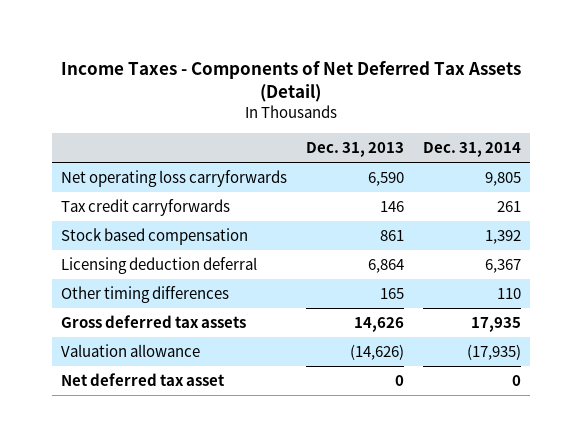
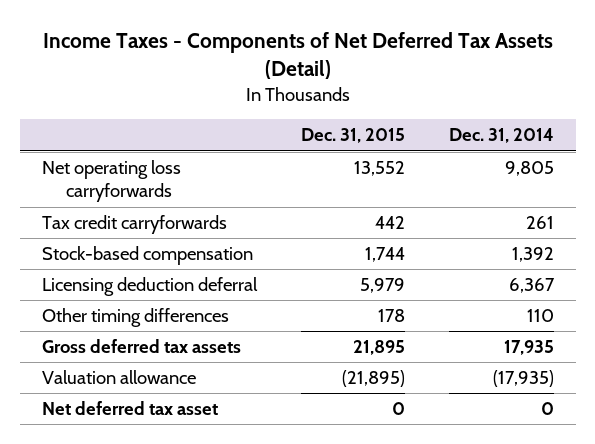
- | Dec. 31, 2013 | Dec. 31, 2014
+ | Dec. 31, 2015 | Dec. 31, 2014
- Stock based compensation | 861 | 1,392
+ Stock-based compensation | 1,744 | 1,392

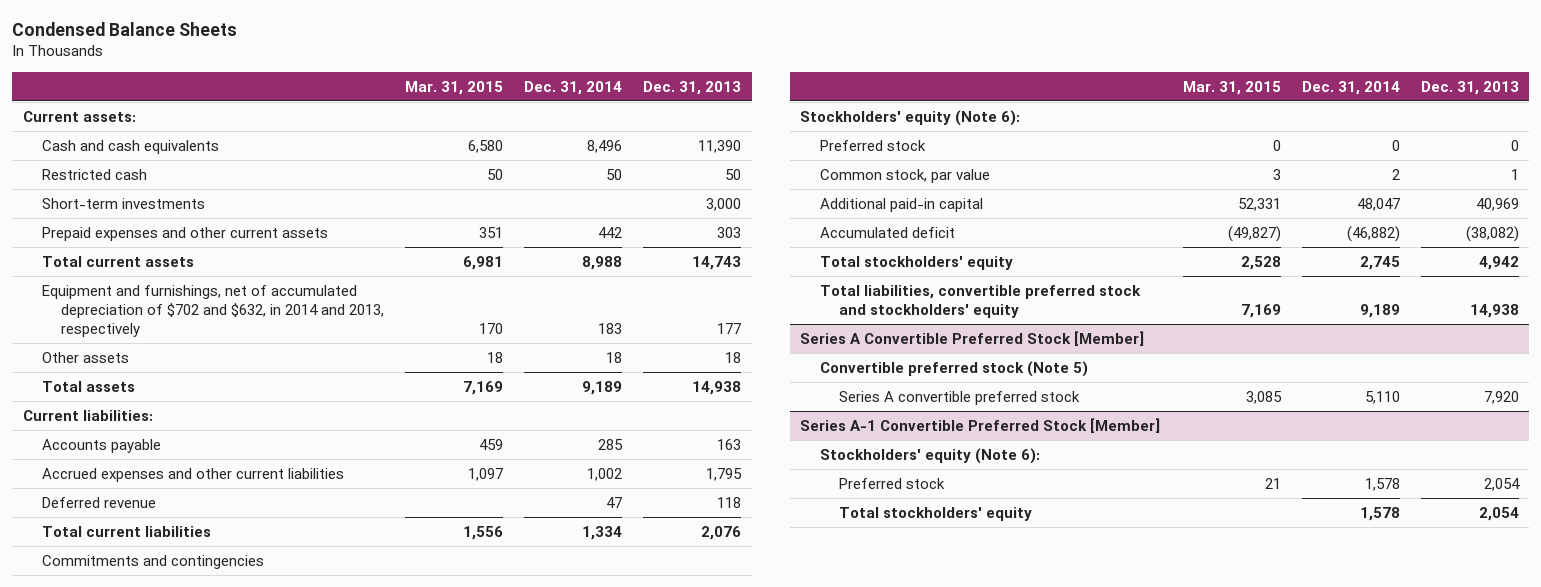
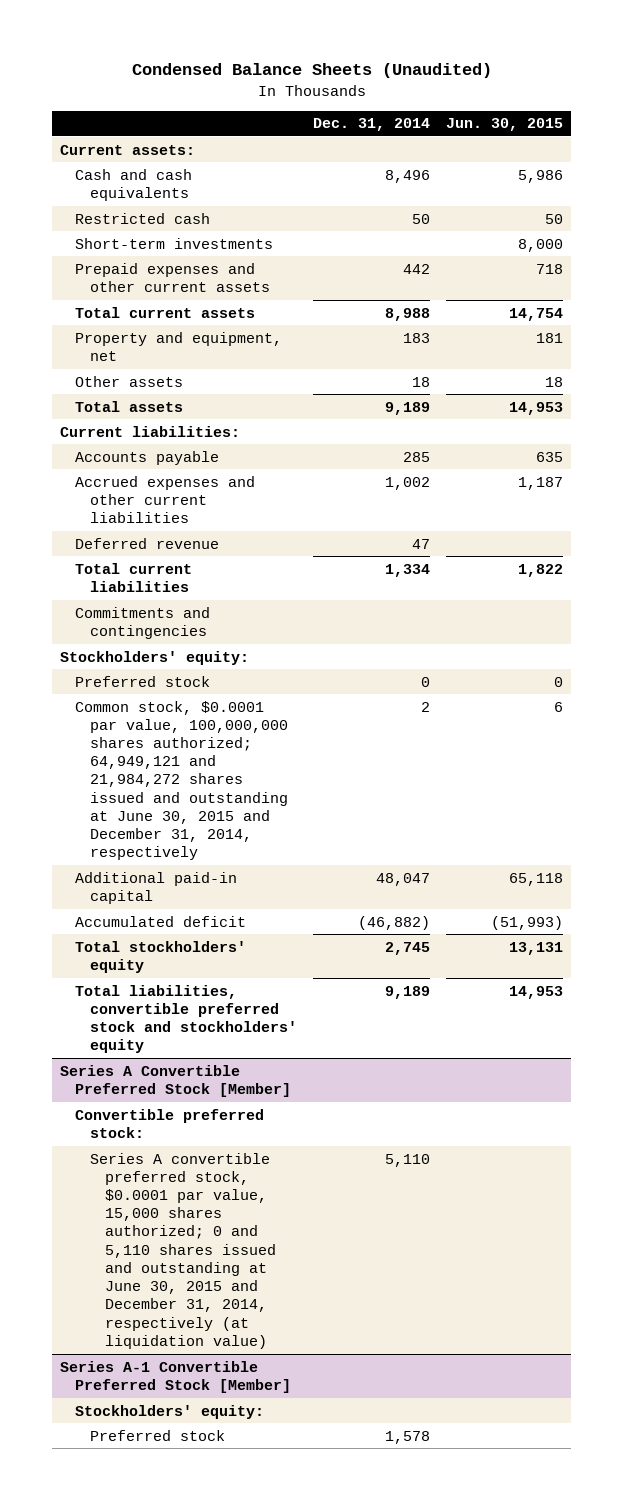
- Condensed Balance Sheets
+ Condensed Balance Sheets (Unaudited)
- | Mar. 31, 2015 | Dec. 31, 2014 | Dec. 31, 2013
+ | Dec. 31, 2014 | Jun. 30, 2015
- Equipment and furnishings, net of accumulated depreciation of $702 and $632, in 2014 and 2013, respectively | 170 | 183 | 177
+ Property and equipment, net | 183 | 181
- Stockholders' equity (Note 6):
+ Stockholders' equity:
- Common stock, par value | 3 | 2 | 1
+ Common stock, $0.0001 par value, 100,000,000 shares authorized; 64,949,121 and 21,984,272 shares issued and outstanding at June 30, 2015 and December 31, 2014, respectively | 2 | 6
@ Series A Convertible Preferred Stock [Member]
- Convertible preferred stock (Note 5)
- Series A convertible preferred stock | 3,085 | 5,110 | 7,920
+ Convertible preferred stock:
+ Series A convertible preferred stock, $0.0001 par value, 15,000 shares authorized; 0 and 5,110 shares issued and outstanding at June 30, 2015 and December 31, 2014, respectively (at liquidation value) | 5,110 |
@ Series A-1 Convertible Preferred Stock [Member]
- Stockholders' equity (Note 6):
+ Stockholders' equity:
- Total stockholders' equity | | 1,578 | 2,054

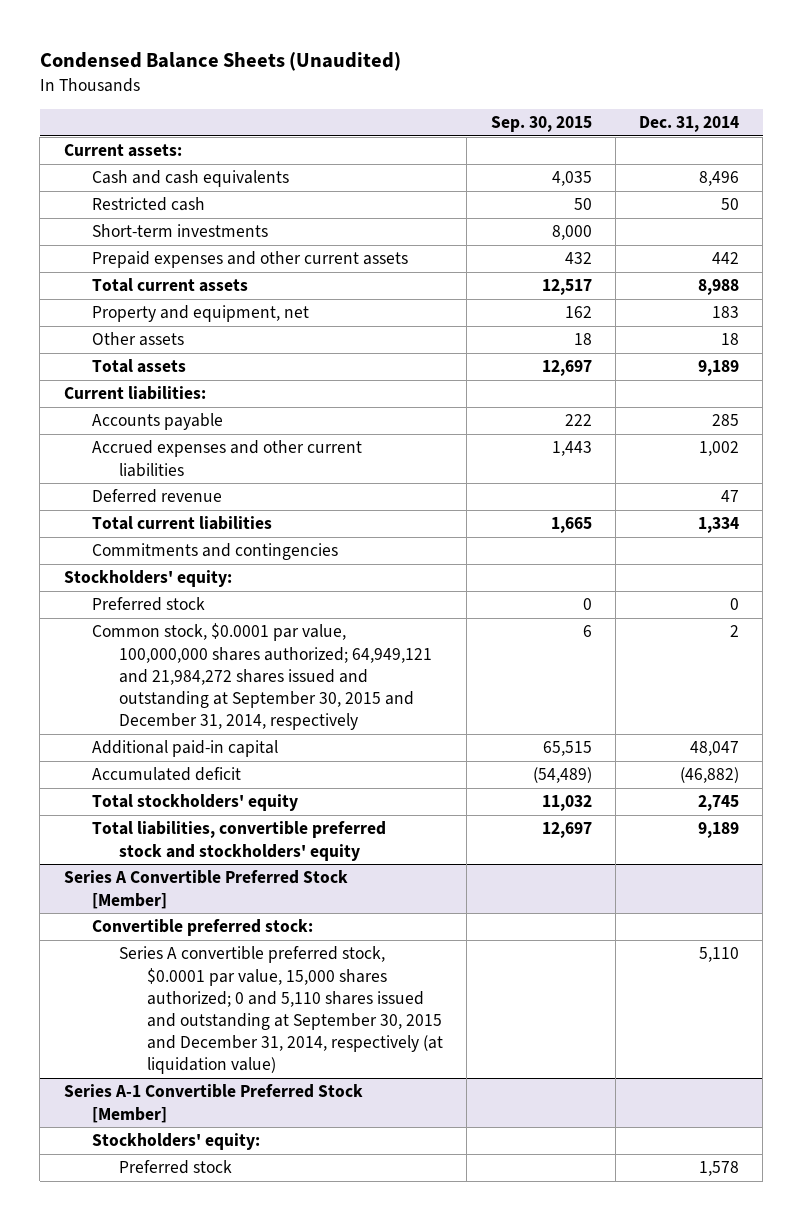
- | Dec. 31, 2014 | Jun. 30, 2015
+ | Sep. 30, 2015 | Dec. 31, 2014
- Common stock, $0.0001 par value, 100,000,000 shares authorized; 64,949,121 and 21,984,272 shares issued and outstanding at June 30, 2015 and December 31, 2014, respectively | 2 | 6
+ Common stock, $0.0001 par value, 100,000,000 shares authorized; 64,949,121 and 21,984,272 shares issued and outstanding at September 30, 2015 and December 31, 2014, respectively | 6 | 2
@ Series A Convertible Preferred Stock [Member]
- Series A convertible preferred stock, $0.0001 par value, 15,000 shares authorized; 0 and 5,110 shares issued and outstanding at June 30, 2015 and December 31, 2014, respectively (at liquidation value) | 5,110 |
+ Series A convertible preferred stock, $0.0001 par value, 15,000 shares authorized; 0 and 5,110 shares issued and outstanding at September 30, 2015 and December 31, 2014, respectively (at liquidation value) | | 5,110

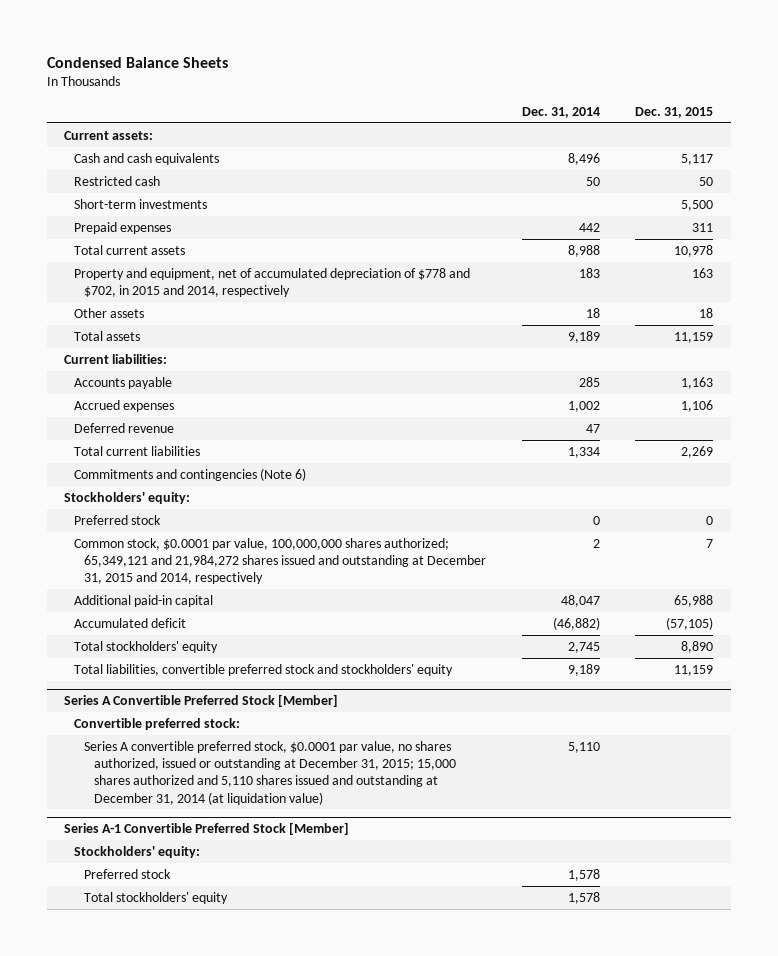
- Condensed Balance Sheets (Unaudited)
+ Condensed Balance Sheets
- | Sep. 30, 2015 | Dec. 31, 2014
+ | Dec. 31, 2014 | Dec. 31, 2015
- Prepaid expenses and other current assets | 432 | 442
+ Prepaid expenses | 442 | 311
- Property and equipment, net | 162 | 183
+ Property and equipment, net of accumulated depreciation of $778 and $702, in 2015 and 2014, respectively | 183 | 163
- Accrued expenses and other current liabilities | 1,443 | 1,002
+ Accrued expenses | 1,002 | 1,106
- Commitments and contingencies
+ Commitments and contingencies (Note 6)
- Common stock, $0.0001 par value, 100,000,000 shares authorized; 64,949,121 and 21,984,272 shares issued and outstanding at September 30, 2015 and December 31, 2014, respectively | 6 | 2
+ Common stock, $0.0001 par value, 100,000,000 shares authorized; 65,349,121 and 21,984,272 shares issued and outstanding at December 31, 2015 and 2014, respectively | 2 | 7
@ Series A Convertible Preferred Stock [Member]
- Series A convertible preferred stock, $0.0001 par value, 15,000 shares authorized; 0 and 5,110 shares issued and outstanding at September 30, 2015 and December 31, 2014, respectively (at liquidation value) | | 5,110
+ Series A convertible preferred stock, $0.0001 par value, no shares authorized, issued or outstanding at December 31, 2015; 15,000 shares authorized and 5,110 shares issued and outstanding at December 31, 2014 (at liquidation value) | 5,110 |
@ Series A-1 Convertible Preferred Stock [Member]
+ Total stockholders' equity | 1,578 |

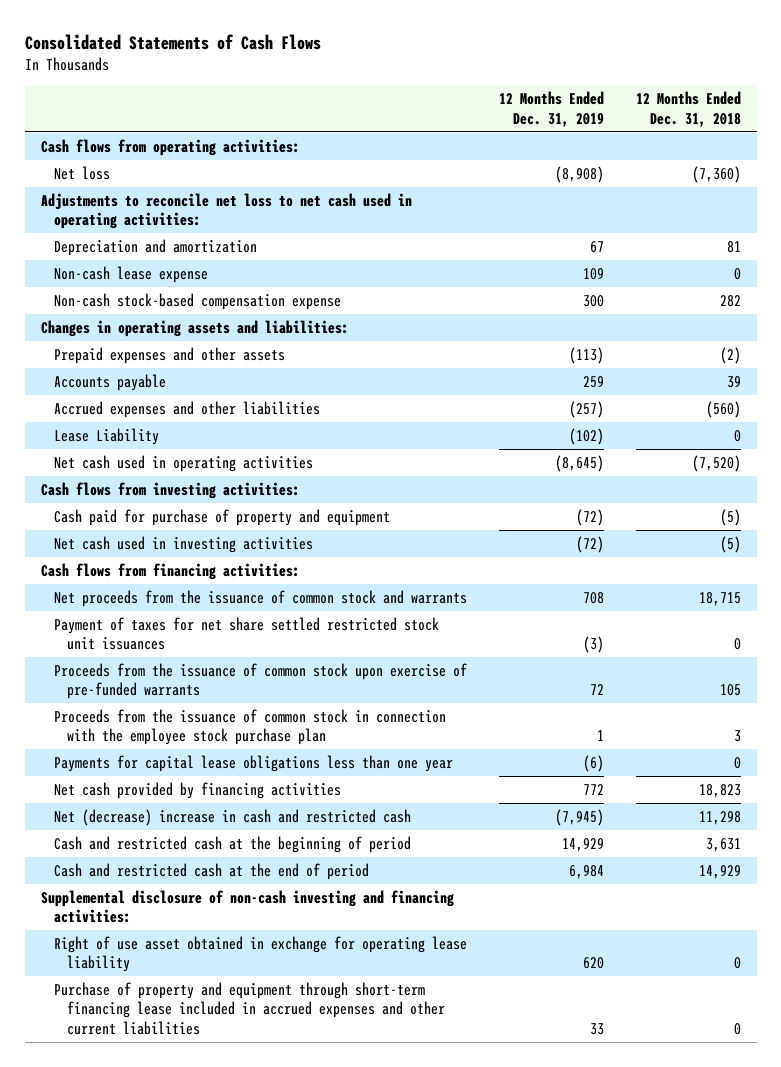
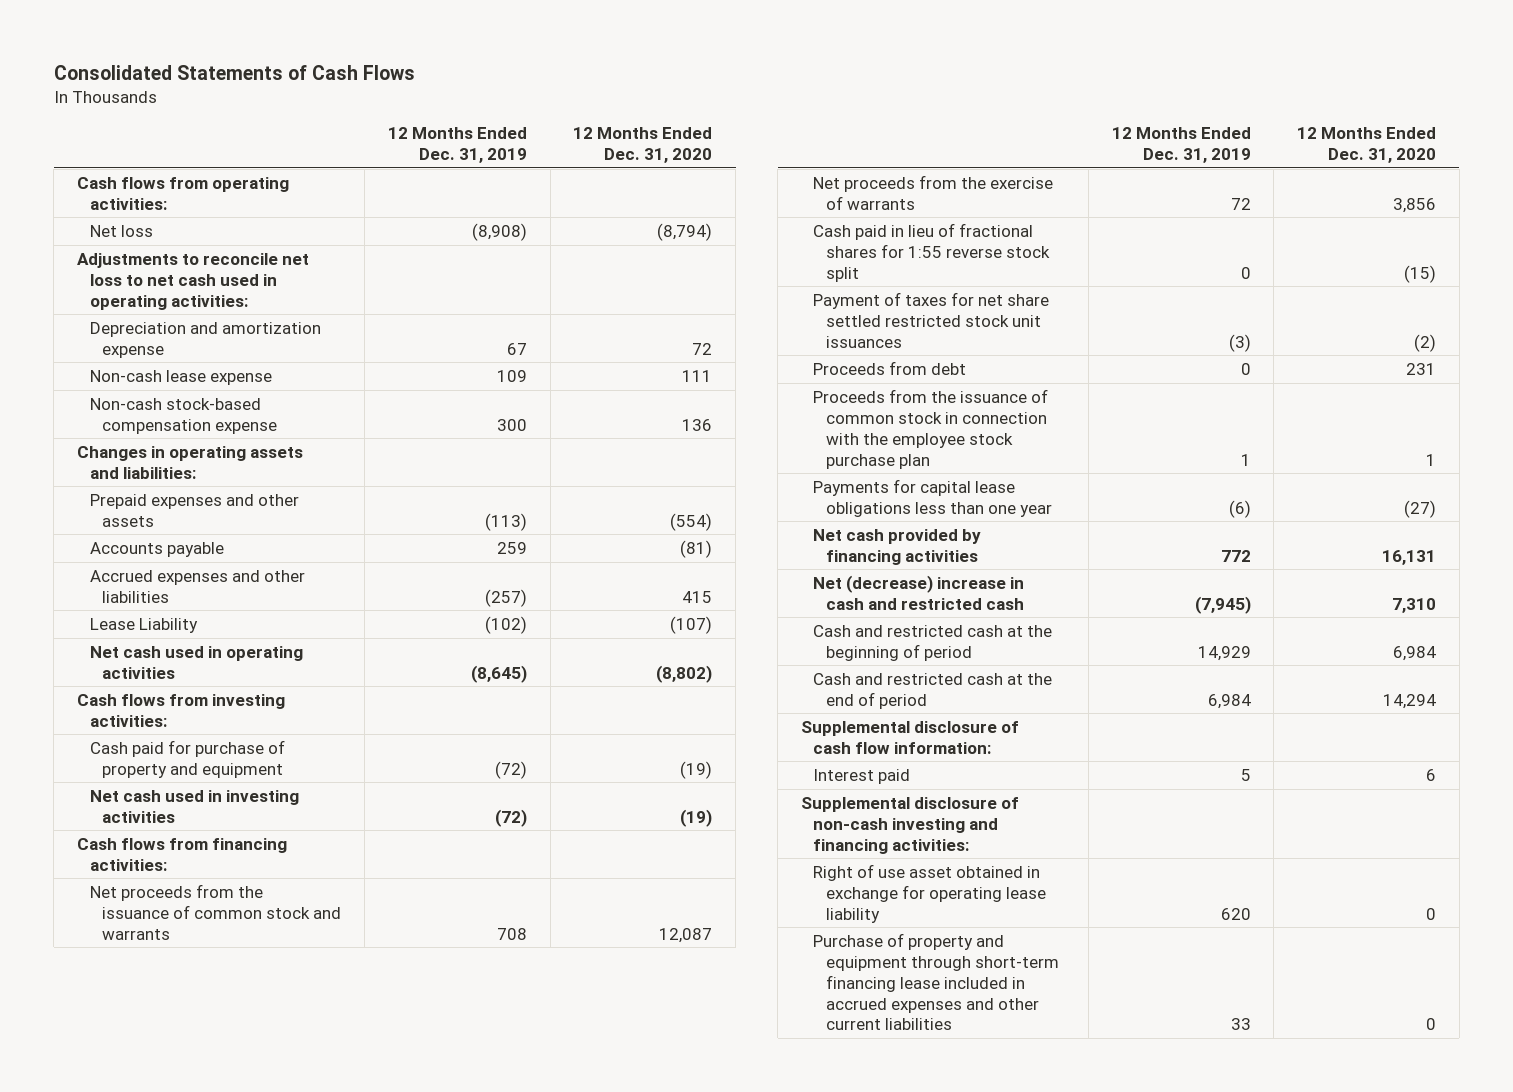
- | 12 Months Ended Dec. 31, 2019 | 12 Months Ended Dec. 31, 2018
+ | 12 Months Ended Dec. 31, 2019 | 12 Months Ended Dec. 31, 2020
- Depreciation and amortization | 67 | 81
+ Depreciation and amortization expense | 67 | 72
+ Net proceeds from the exercise of warrants | 72 | 3,856
+ Cash paid in lieu of fractional shares for 1:55 reverse stock split | 0 | (15)
- Proceeds from the issuance of common stock upon exercise of pre-funded warrants | 72 | 105
+ Proceeds from debt | 0 | 231
+ Supplemental disclosure of cash flow information:
+ Interest paid | 5 | 6

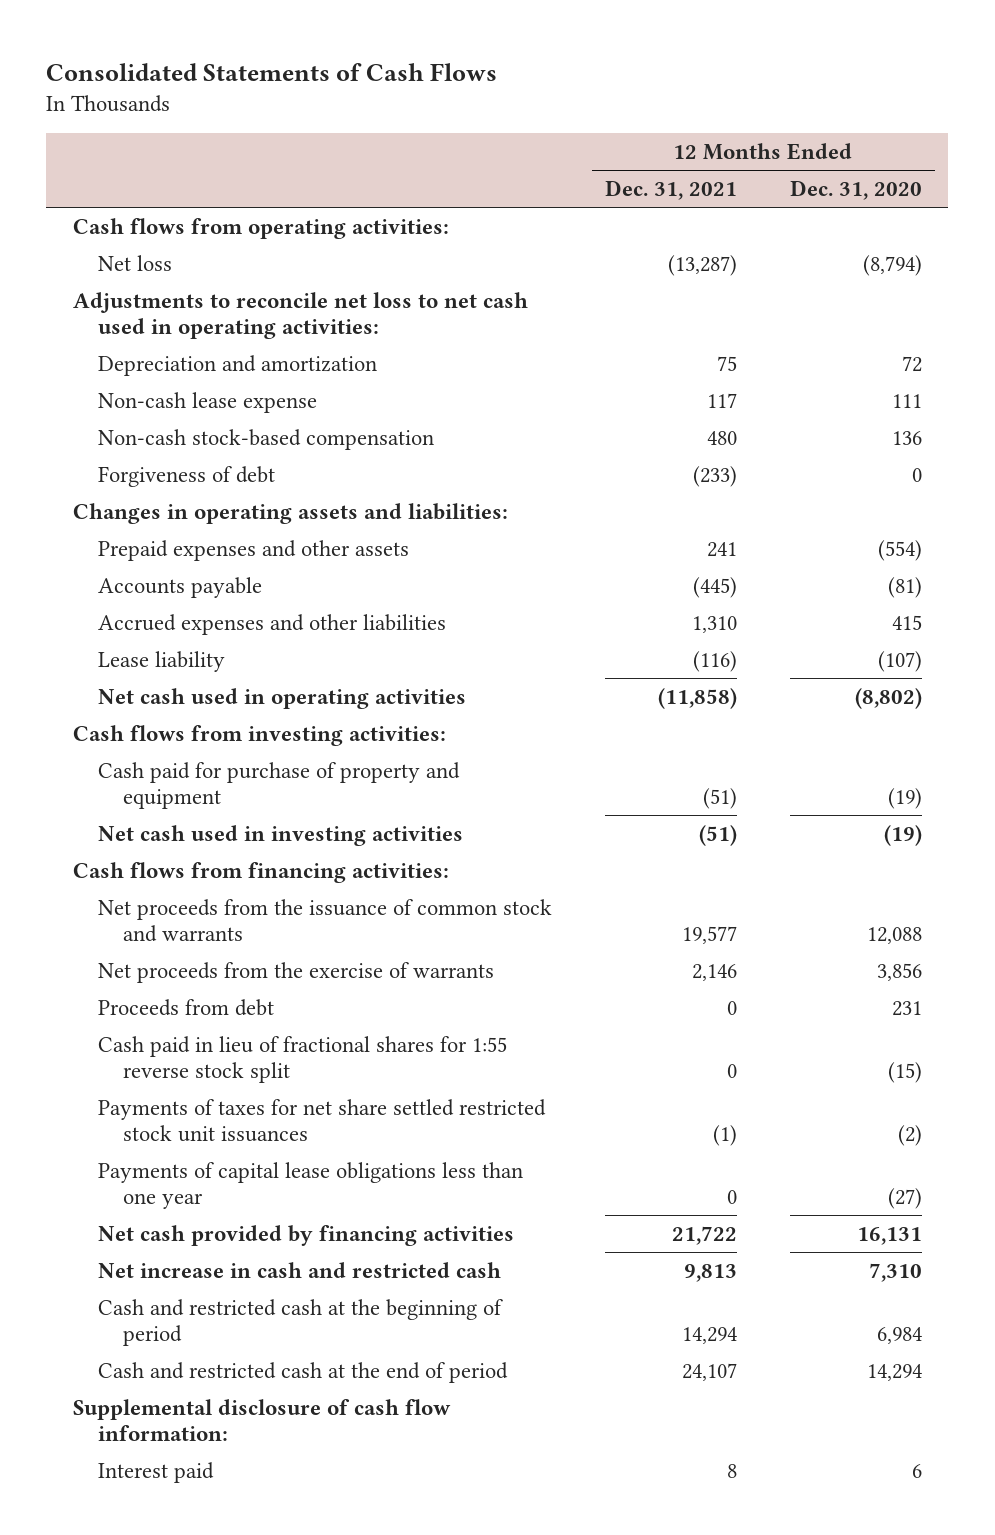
- | 12 Months Ended Dec. 31, 2019 | 12 Months Ended Dec. 31, 2020
+ | 12 Months Ended Dec. 31, 2021 | 12 Months Ended Dec. 31, 2020
- Depreciation and amortization expense | 67 | 72
+ Depreciation and amortization | 75 | 72
- Non-cash stock-based compensation expense | 300 | 136
+ Non-cash stock-based compensation | 480 | 136
+ Forgiveness of debt | (233) | 0
- Lease Liability | (102) | (107)
+ Lease liability | (116) | (107)
- Net proceeds from the issuance of common stock and warrants | 708 | 12,087
+ Net proceeds from the issuance of common stock and warrants | 19,577 | 12,088
- Payment of taxes for net share settled restricted stock unit issuances | (3) | (2)
- Proceeds from the issuance of common stock in connection with the employee stock purchase plan | 1 | 1
- Payments for capital lease obligations less than one year | (6) | (27)
moved down: Cash paid in lieu of fractional shares for 1:55 reverse stock split | 0 | (15)
+ Payments of taxes for net share settled restricted stock unit issuances | (1) | (2)
+ Payments of capital lease obligations less than one year | 0 | (27)
- Net (decrease) increase in cash and restricted cash | (7,945) | 7,310
+ Net increase in cash and restricted cash | 9,813 | 7,310
- Supplemental disclosure of non-cash investing and financing activities:
- Right of use asset obtained in exchange for operating lease liability | 620 | 0
- Purchase of property and equipment through short-term financing lease included in accrued expenses and other current liabilities | 33 | 0

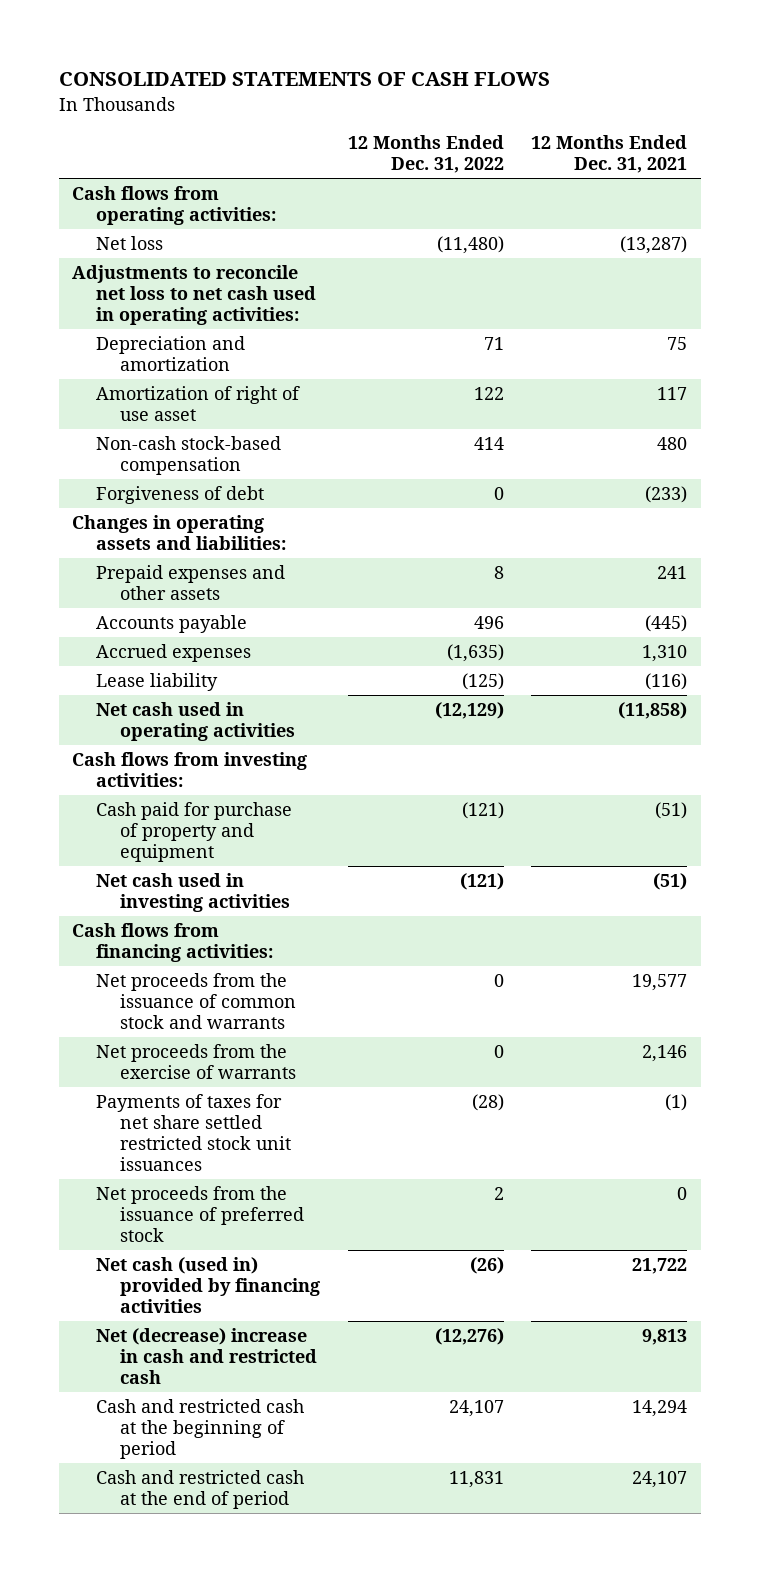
- Consolidated Statements of Cash Flows
+ CONSOLIDATED STATEMENTS OF CASH FLOWS
- | 12 Months Ended Dec. 31, 2021 | 12 Months Ended Dec. 31, 2020
+ | 12 Months Ended Dec. 31, 2022 | 12 Months Ended Dec. 31, 2021
- Non-cash lease expense | 117 | 111
+ Amortization of right of use asset | 122 | 117
- Accrued expenses and other liabilities | 1,310 | 415
+ Accrued expenses | (1,635) | 1,310
- Proceeds from debt | 0 | 231
- Cash paid in lieu of fractional shares for 1:55 reverse stock split | 0 | (15)
- Payments of capital lease obligations less than one year | 0 | (27)
- Net cash provided by financing activities | 21,722 | 16,131
- Net increase in cash and restricted cash | 9,813 | 7,310
+ Net proceeds from the issuance of preferred stock | 2 | 0
+ Net cash (used in) provided by financing activities | (26) | 21,722
+ Net (decrease) increase in cash and restricted cash | (12,276) | 9,813
- Supplemental disclosure of cash flow information:
- Interest paid | 8 | 6

